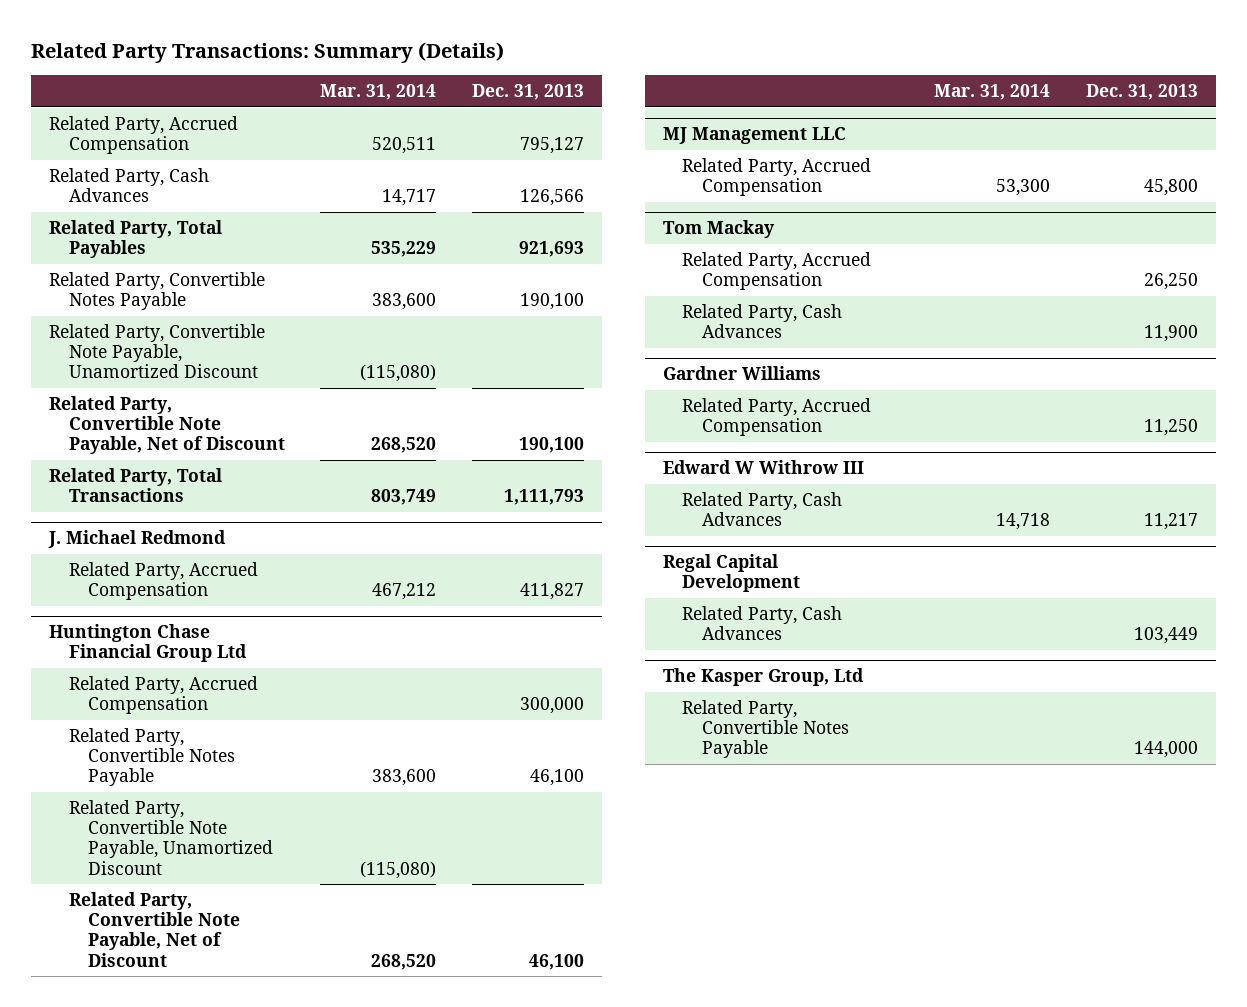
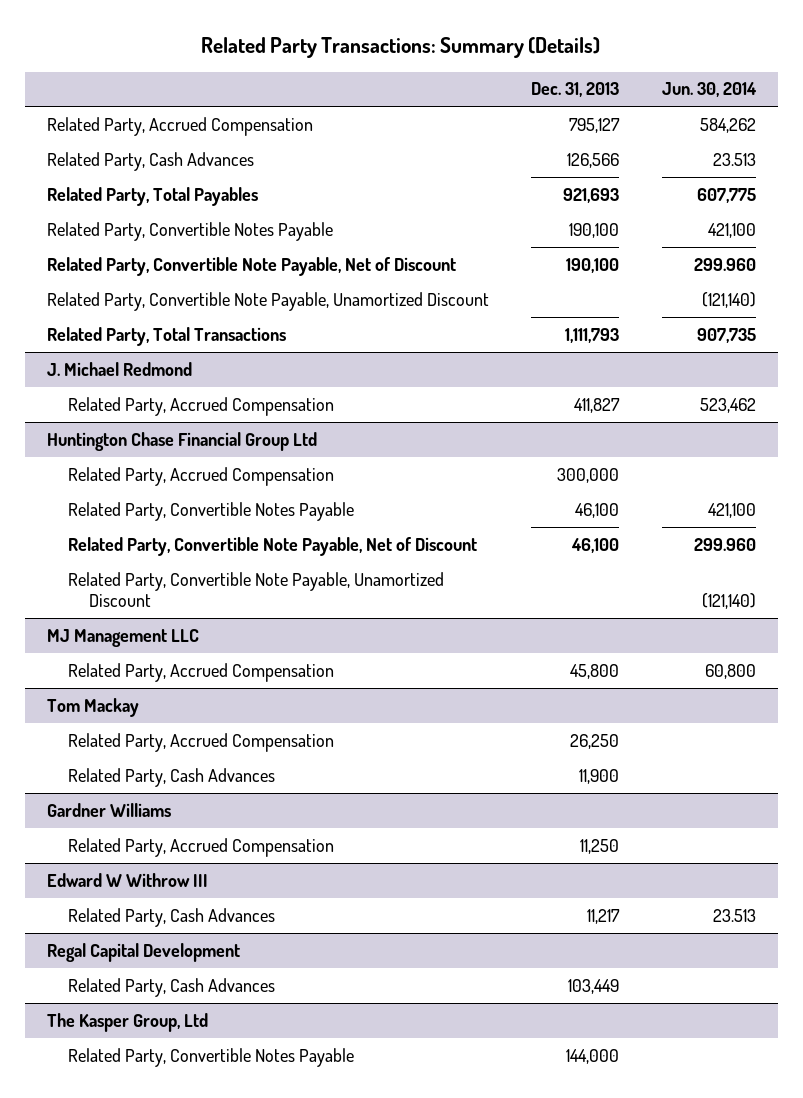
- | Mar. 31, 2014 | Dec. 31, 2013
+ | Dec. 31, 2013 | Jun. 30, 2014
moved down: Related Party, Convertible Note Payable, Unamortized Discount | | (121,140)
@ Huntington Chase Financial Group Ltd
moved down: Related Party, Convertible Note Payable, Unamortized Discount | | (121,140)

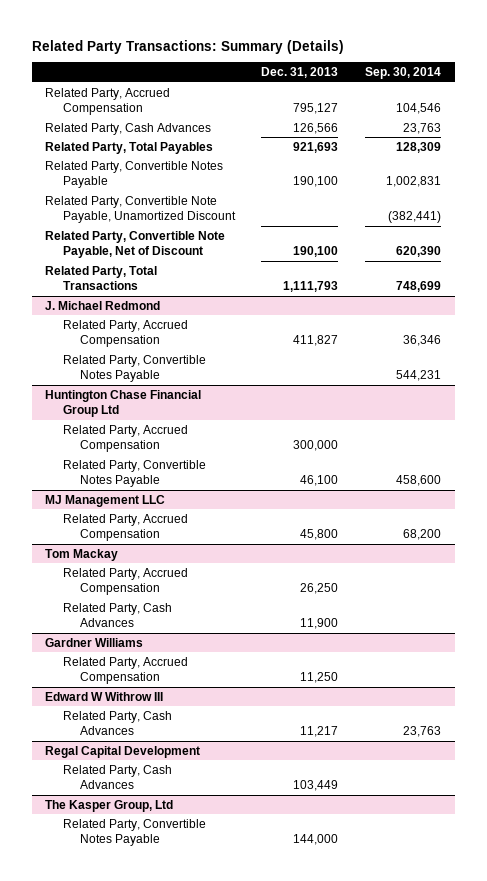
- | Dec. 31, 2013 | Jun. 30, 2014
+ | Dec. 31, 2013 | Sep. 30, 2014
moved down: Related Party, Convertible Note Payable, Net of Discount | 190,100 | 620,390
@ J. Michael Redmond
+ Related Party, Convertible Notes Payable | | 544,231
@ Huntington Chase Financial Group Ltd
- Related Party, Convertible Note Payable, Net of Discount | 46,100 | 299.960
- Related Party, Convertible Note Payable, Unamortized Discount | | (121,140)

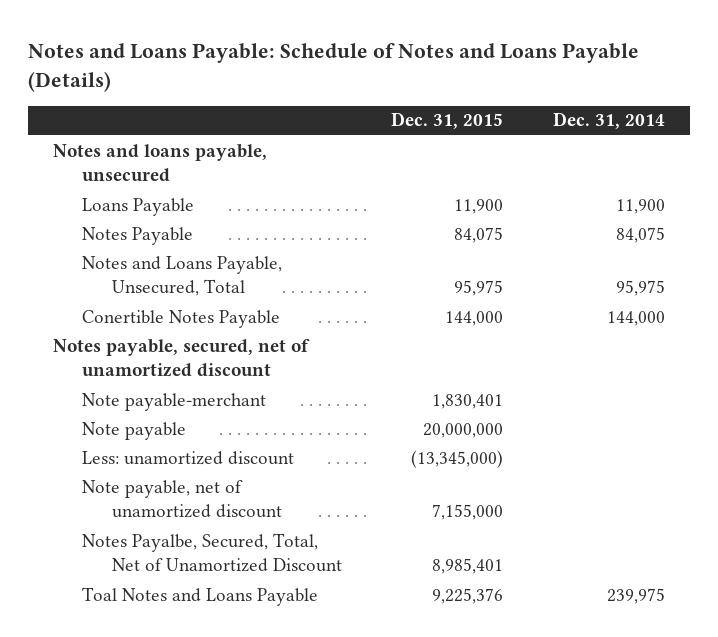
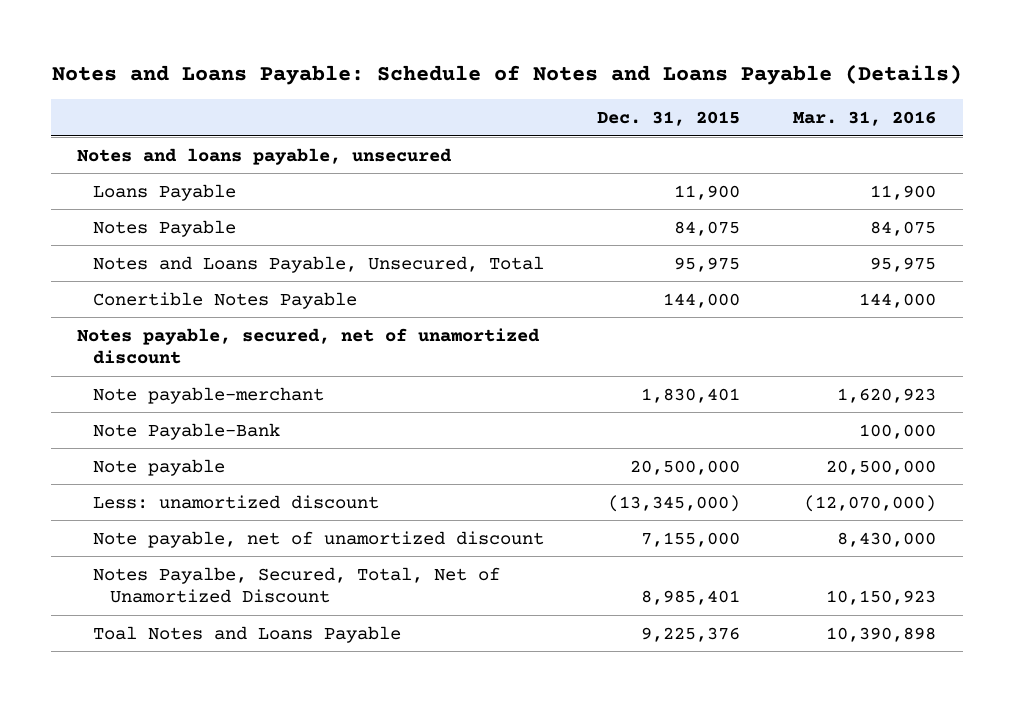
- | Dec. 31, 2015 | Dec. 31, 2014
+ | Dec. 31, 2015 | Mar. 31, 2016
- Note payable | 20,000,000 |
+ Note Payable-Bank | | 100,000
+ Note payable | 20,500,000 | 20,500,000

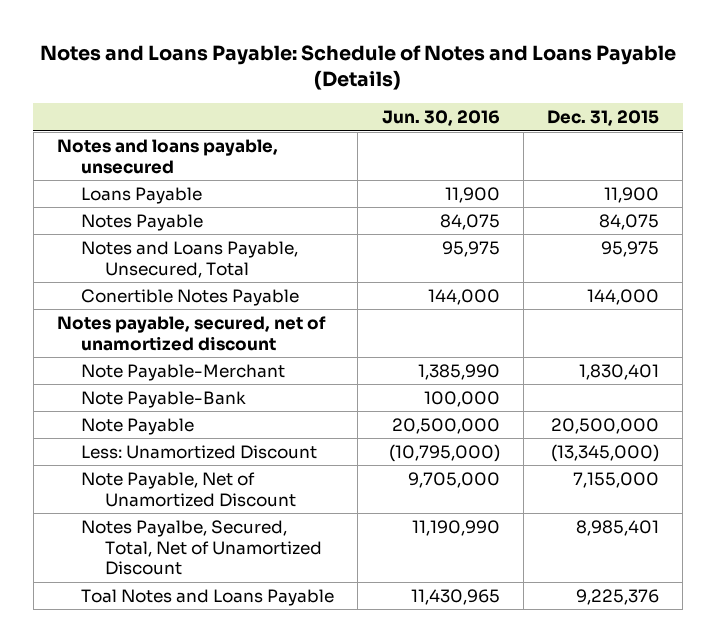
- | Dec. 31, 2015 | Mar. 31, 2016
+ | Jun. 30, 2016 | Dec. 31, 2015
- Note payable-merchant | 1,830,401 | 1,620,923
+ Note Payable-Merchant | 1,385,990 | 1,830,401
- Note payable | 20,500,000 | 20,500,000
- Less: unamortized discount | (13,345,000) | (12,070,000)
- Note payable, net of unamortized discount | 7,155,000 | 8,430,000
+ Note Payable | 20,500,000 | 20,500,000
+ Less: Unamortized Discount | (10,795,000) | (13,345,000)
+ Note Payable, Net of Unamortized Discount | 9,705,000 | 7,155,000

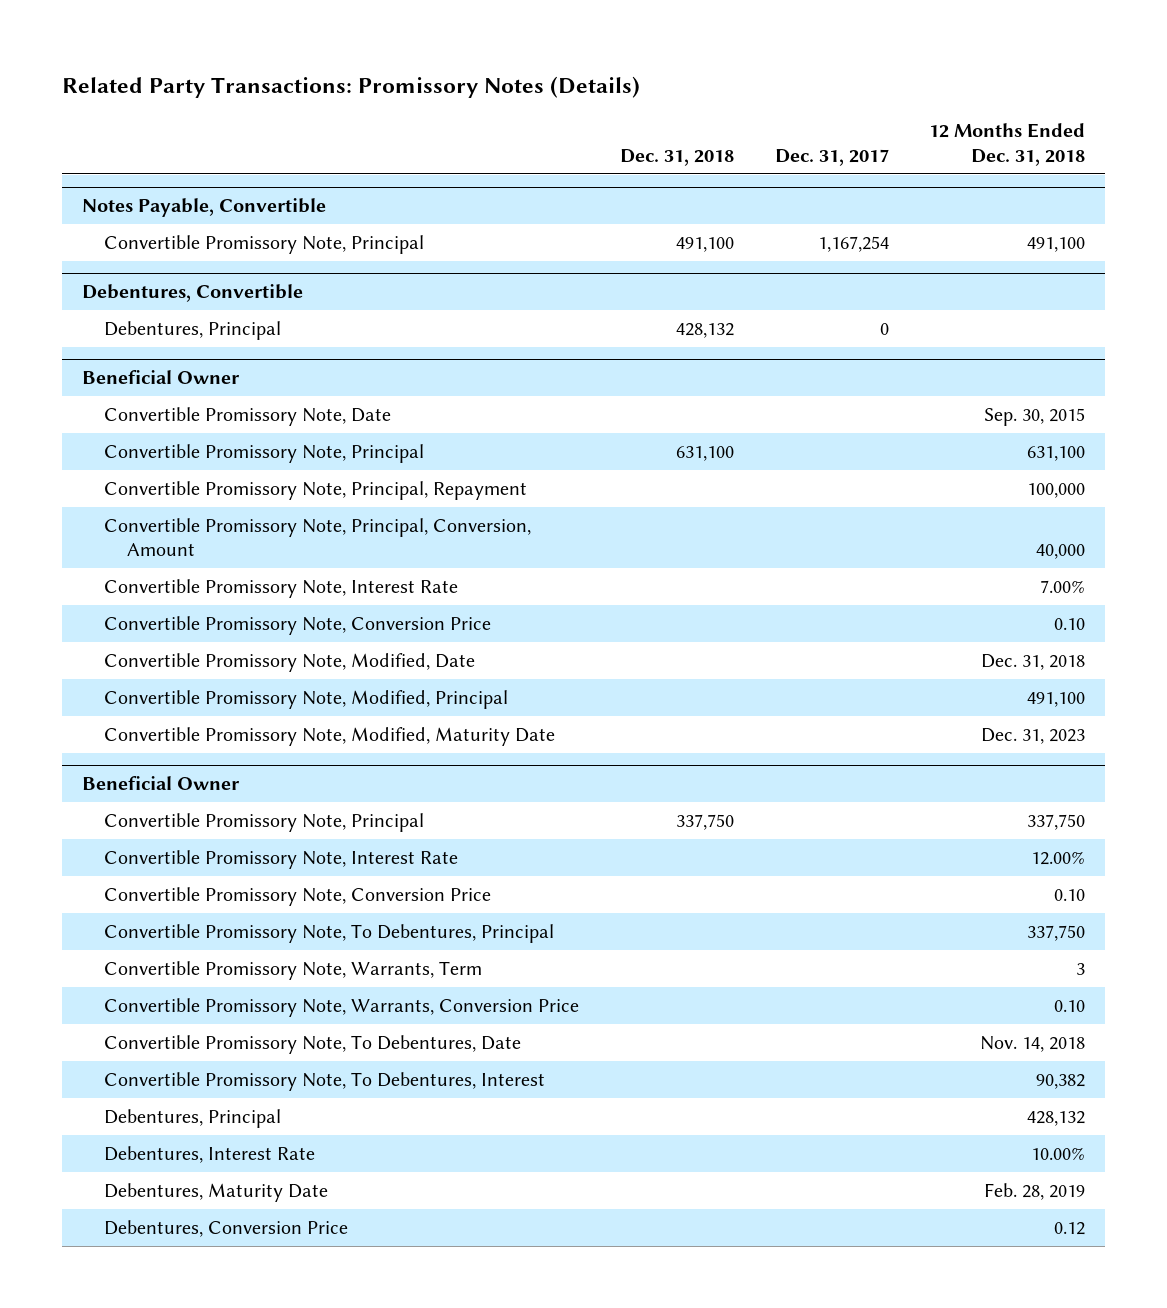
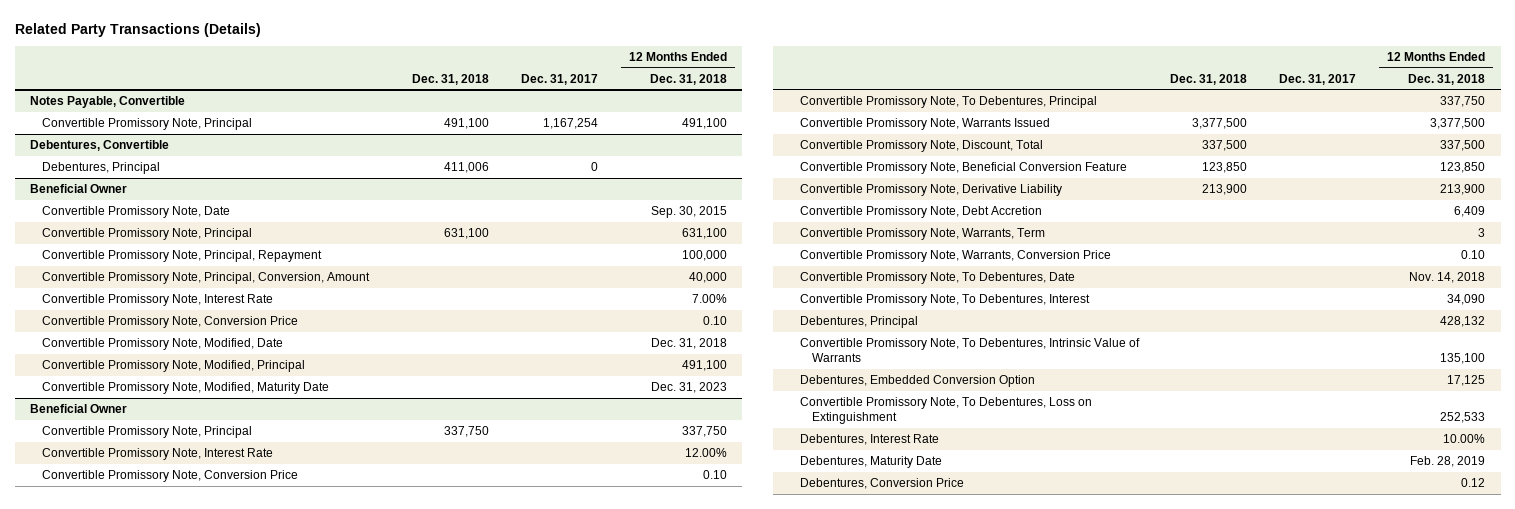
- Related Party Transactions: Promissory Notes (Details)
+ Related Party Transactions (Details)
@ Debentures, Convertible
- Debentures, Principal | 428,132 | 0 |
+ Debentures, Principal | 411,006 | 0 |
@ Beneficial Owner
+ Convertible Promissory Note, Warrants Issued | 3,377,500 | | 3,377,500
+ Convertible Promissory Note, Discount, Total | 337,500 | | 337,500
+ Convertible Promissory Note, Beneficial Conversion Feature | 123,850 | | 123,850
+ Convertible Promissory Note, Derivative Liability | 213,900 | | 213,900
+ Convertible Promissory Note, Debt Accretion | | | 6,409
- Convertible Promissory Note, To Debentures, Interest | | | 90,382
+ Convertible Promissory Note, To Debentures, Interest | | | 34,090
+ Convertible Promissory Note, To Debentures, Intrinsic Value of Warrants | | | 135,100
+ Debentures, Embedded Conversion Option | | | 17,125
+ Convertible Promissory Note, To Debentures, Loss on Extinguishment | | | 252,533

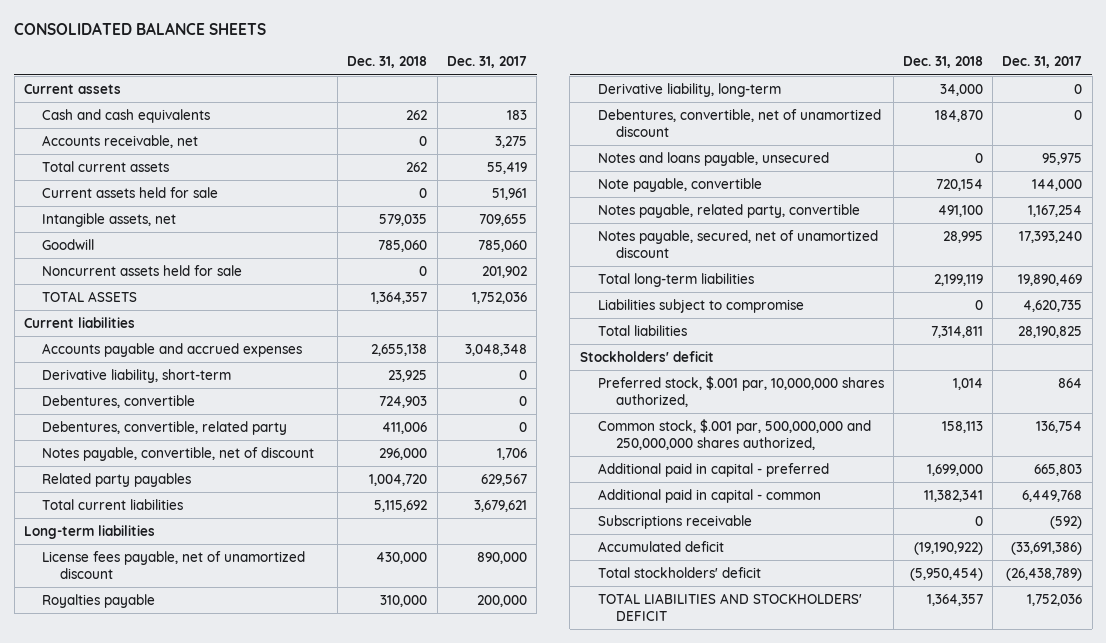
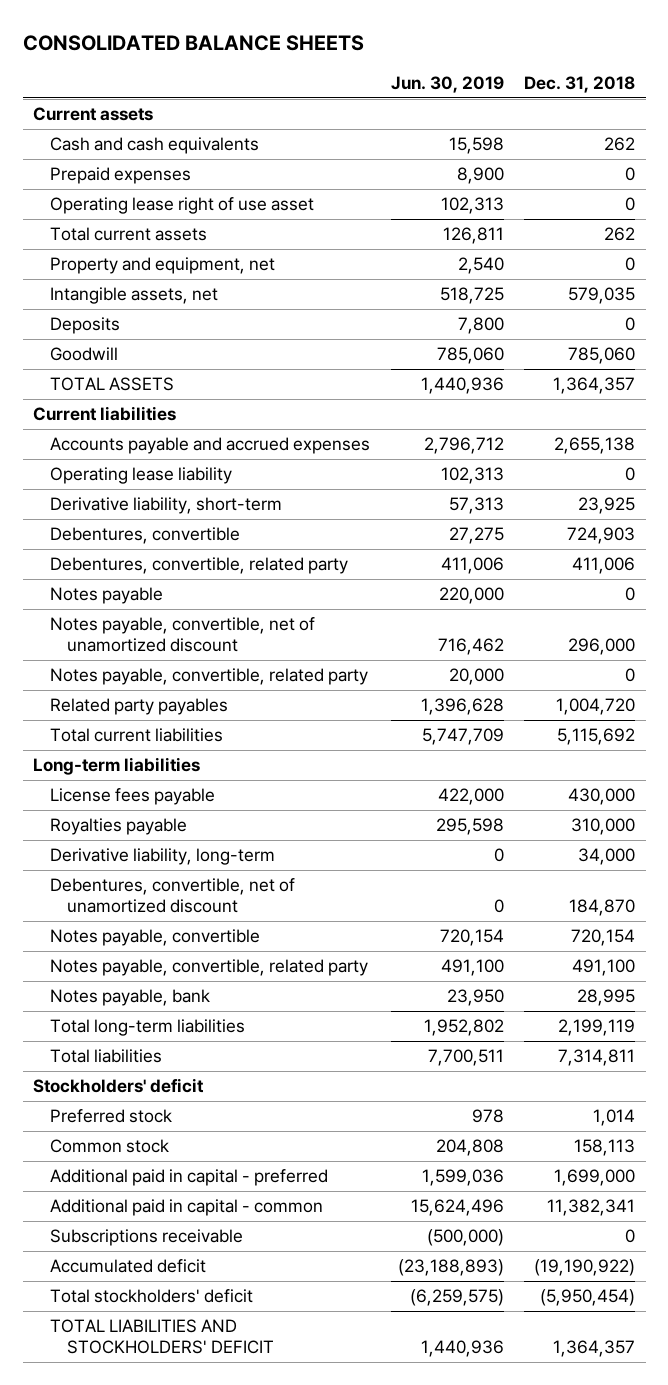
- | Dec. 31, 2018 | Dec. 31, 2017
+ | Jun. 30, 2019 | Dec. 31, 2018
- Accounts receivable, net | 0 | 3,275
+ Prepaid expenses | 8,900 | 0
+ Operating lease right of use asset | 102,313 | 0
- Current assets held for sale | 0 | 51,961
+ Property and equipment, net | 2,540 | 0
+ Deposits | 7,800 | 0
- Noncurrent assets held for sale | 0 | 201,902
+ Operating lease liability | 102,313 | 0
- Notes payable, convertible, net of discount | 296,000 | 1,706
+ Notes payable | 220,000 | 0
+ Notes payable, convertible, net of unamortized discount | 716,462 | 296,000
+ Notes payable, convertible, related party | 20,000 | 0
- License fees payable, net of unamortized discount | 430,000 | 890,000
+ License fees payable | 422,000 | 430,000
- Notes and loans payable, unsecured | 0 | 95,975
- Note payable, convertible | 720,154 | 144,000
- Notes payable, related party, convertible | 491,100 | 1,167,254
- Notes payable, secured, net of unamortized discount | 28,995 | 17,393,240
+ Notes payable, convertible | 720,154 | 720,154
+ Notes payable, convertible, related party | 491,100 | 491,100
+ Notes payable, bank | 23,950 | 28,995
- Liabilities subject to compromise | 0 | 4,620,735
- Preferred stock, $.001 par, 10,000,000 shares authorized, | 1,014 | 864
- Common stock, $.001 par, 500,000,000 and 250,000,000 shares authorized, | 158,113 | 136,754
+ Preferred stock | 978 | 1,014
+ Common stock | 204,808 | 158,113

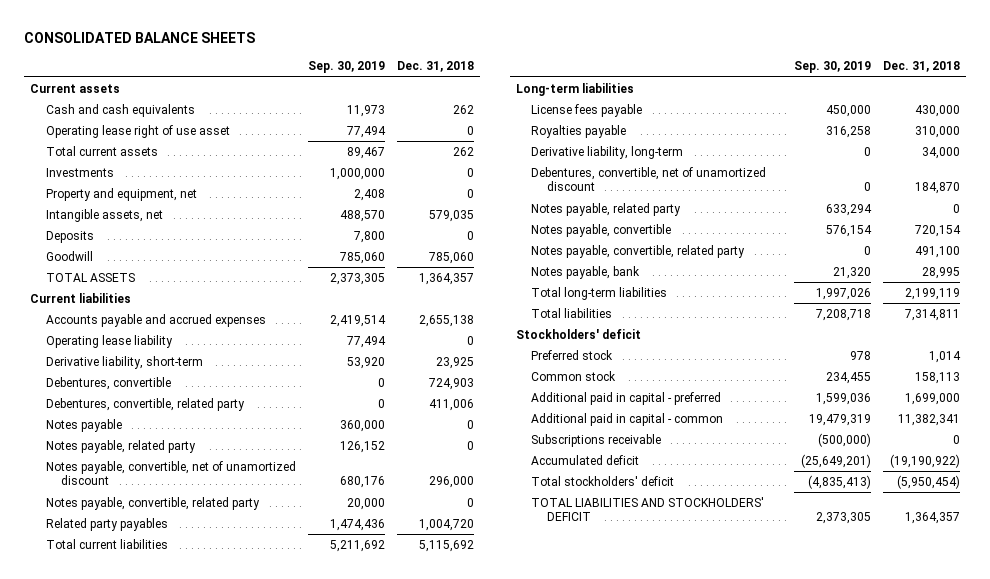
- | Jun. 30, 2019 | Dec. 31, 2018
+ | Sep. 30, 2019 | Dec. 31, 2018
- Prepaid expenses | 8,900 | 0
+ Investments | 1,000,000 | 0
+ Notes payable, related party | 126,152 | 0
+ Notes payable, related party | 633,294 | 0

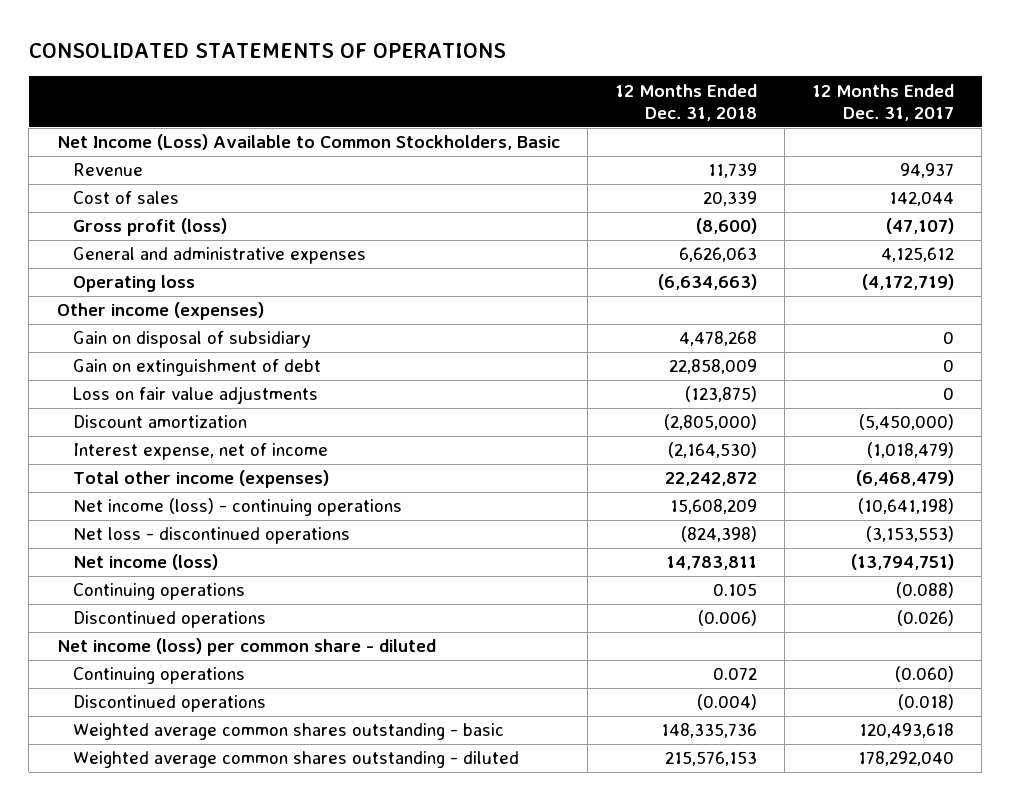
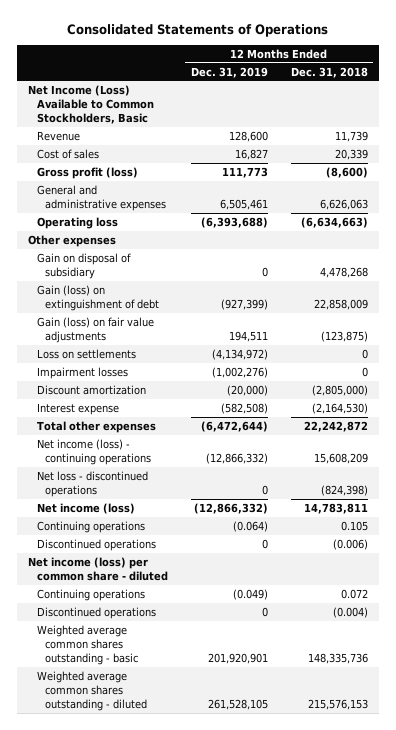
- CONSOLIDATED STATEMENTS OF OPERATIONS
+ Consolidated Statements of Operations
- | 12 Months Ended Dec. 31, 2018 | 12 Months Ended Dec. 31, 2017
+ | 12 Months Ended Dec. 31, 2019 | 12 Months Ended Dec. 31, 2018
- Other income (expenses)
+ Other expenses
- Gain on extinguishment of debt | 22,858,009 | 0
- Loss on fair value adjustments | (123,875) | 0
+ Gain (loss) on extinguishment of debt | (927,399) | 22,858,009
+ Gain (loss) on fair value adjustments | 194,511 | (123,875)
+ Loss on settlements | (4,134,972) | 0
+ Impairment losses | (1,002,276) | 0
- Interest expense, net of income | (2,164,530) | (1,018,479)
- Total other income (expenses) | 22,242,872 | (6,468,479)
+ Interest expense | (582,508) | (2,164,530)
+ Total other expenses | (6,472,644) | 22,242,872

